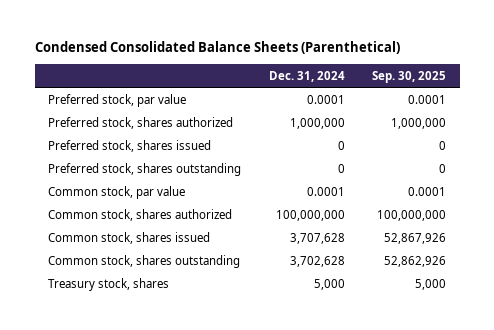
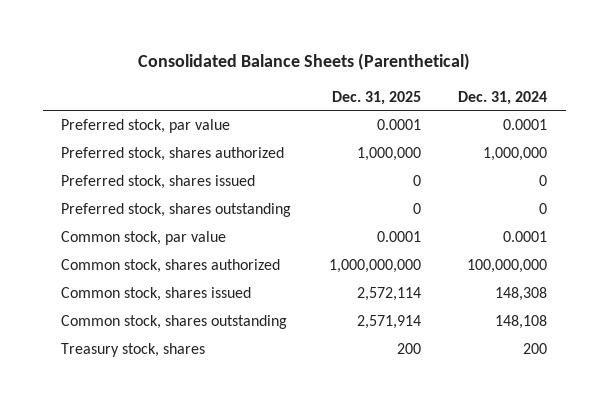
- Condensed Consolidated Balance Sheets (Parenthetical)
+ Consolidated Balance Sheets (Parenthetical)
- | Dec. 31, 2024 | Sep. 30, 2025
+ | Dec. 31, 2025 | Dec. 31, 2024
- Common stock, shares issued | 3,707,628 | 52,867,926
- Common stock, shares outstanding | 3,702,628 | 52,862,926
- Treasury stock, shares | 5,000 | 5,000
+ Common stock, shares issued | 2,572,114 | 148,308
+ Common stock, shares outstanding | 2,571,914 | 148,108
+ Treasury stock, shares | 200 | 200

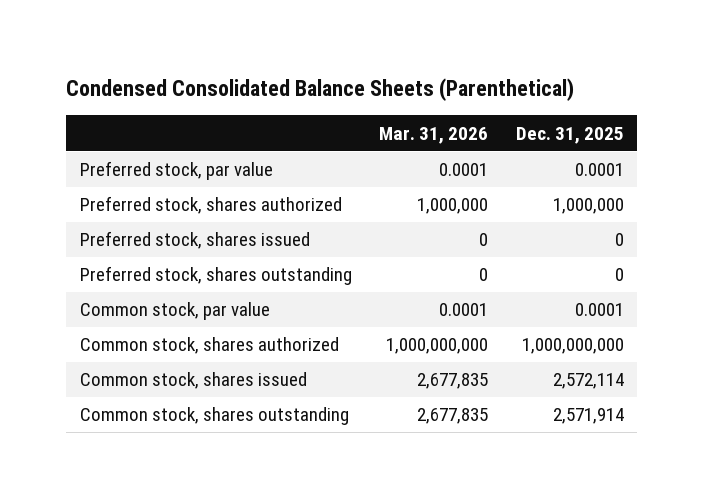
- Consolidated Balance Sheets (Parenthetical)
+ Condensed Consolidated Balance Sheets (Parenthetical)
- | Dec. 31, 2025 | Dec. 31, 2024
+ | Mar. 31, 2026 | Dec. 31, 2025
- Treasury stock, shares | 200 | 200

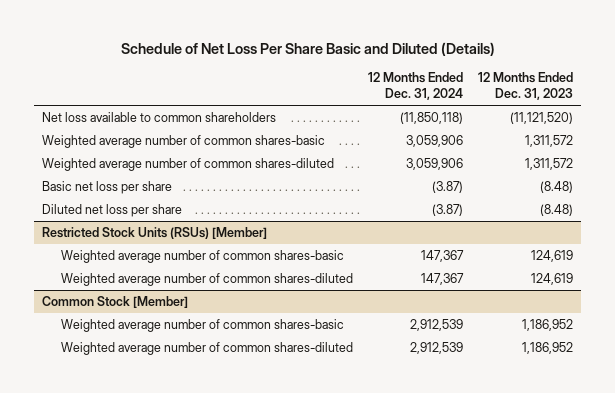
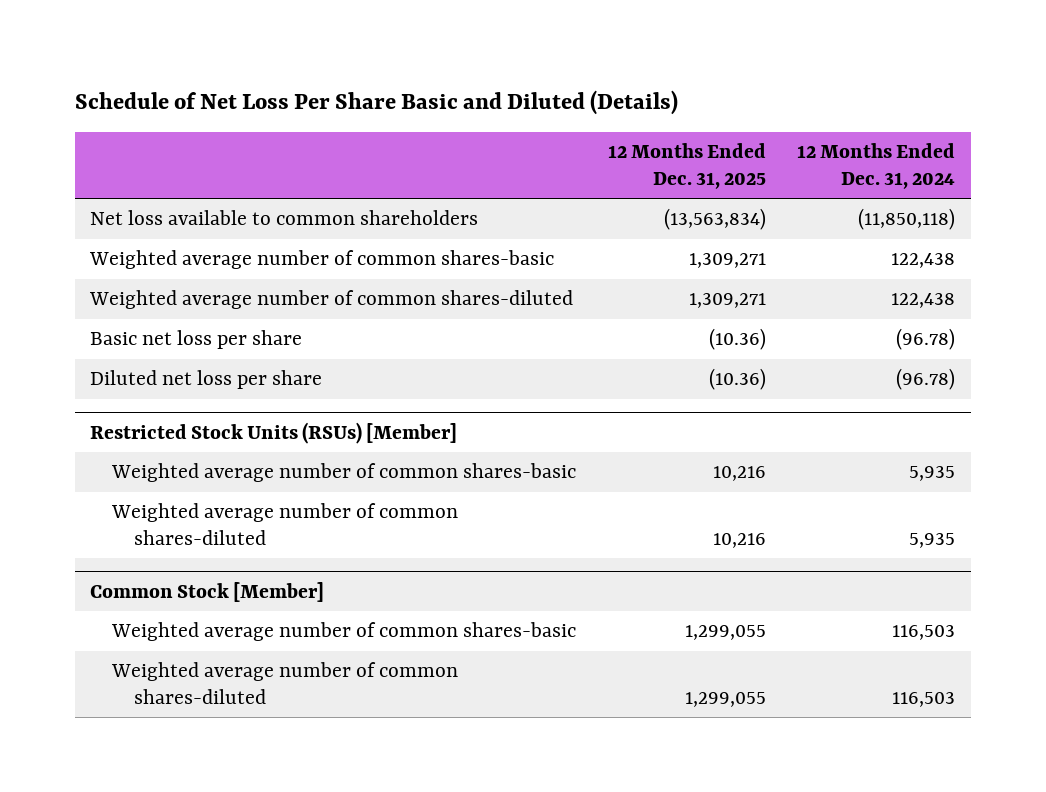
- | 12 Months Ended Dec. 31, 2024 | 12 Months Ended Dec. 31, 2023
+ | 12 Months Ended Dec. 31, 2025 | 12 Months Ended Dec. 31, 2024
- Weighted average number of common shares-basic | 3,059,906 | 1,311,572
- Weighted average number of common shares-diluted | 3,059,906 | 1,311,572
- Basic net loss per share | (3.87) | (8.48)
- Diluted net loss per share | (3.87) | (8.48)
+ Weighted average number of common shares-basic | 1,309,271 | 122,438
+ Weighted average number of common shares-diluted | 1,309,271 | 122,438
+ Basic net loss per share | (10.36) | (96.78)
+ Diluted net loss per share | (10.36) | (96.78)
@ Restricted Stock Units (RSUs) [Member]
- Weighted average number of common shares-basic | 147,367 | 124,619
- Weighted average number of common shares-diluted | 147,367 | 124,619
+ Weighted average number of common shares-basic | 10,216 | 5,935
+ Weighted average number of common shares-diluted | 10,216 | 5,935
@ Common Stock [Member]
- Weighted average number of common shares-basic | 2,912,539 | 1,186,952
- Weighted average number of common shares-diluted | 2,912,539 | 1,186,952
+ Weighted average number of common shares-basic | 1,299,055 | 116,503
+ Weighted average number of common shares-diluted | 1,299,055 | 116,503

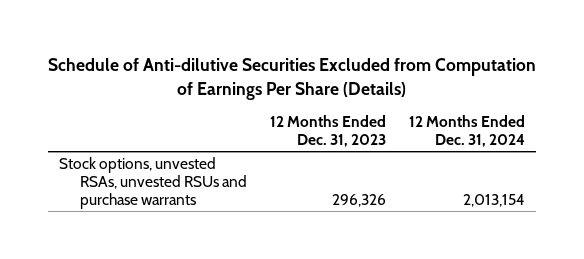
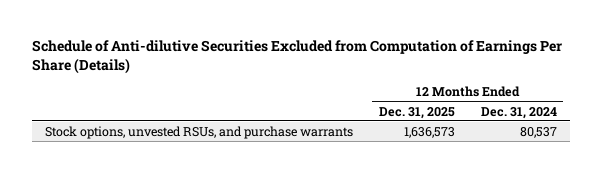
- | 12 Months Ended Dec. 31, 2023 | 12 Months Ended Dec. 31, 2024
+ | 12 Months Ended Dec. 31, 2025 | 12 Months Ended Dec. 31, 2024
- Stock options, unvested RSAs, unvested RSUs and purchase warrants | 296,326 | 2,013,154
+ Stock options, unvested RSUs, and purchase warrants | 1,636,573 | 80,537

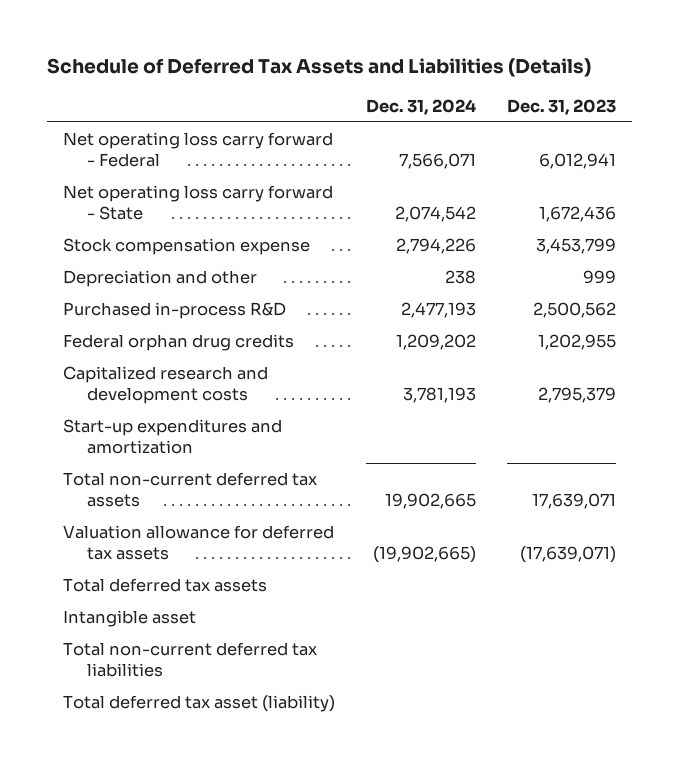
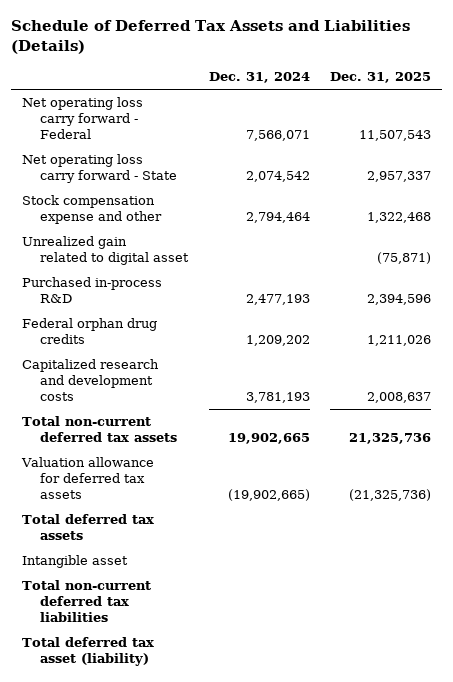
- | Dec. 31, 2024 | Dec. 31, 2023
+ | Dec. 31, 2024 | Dec. 31, 2025
- Stock compensation expense | 2,794,226 | 3,453,799
- Depreciation and other | 238 | 999
+ Stock compensation expense and other | 2,794,464 | 1,322,468
+ Unrealized gain related to digital asset | | (75,871)
- Start-up expenditures and amortization

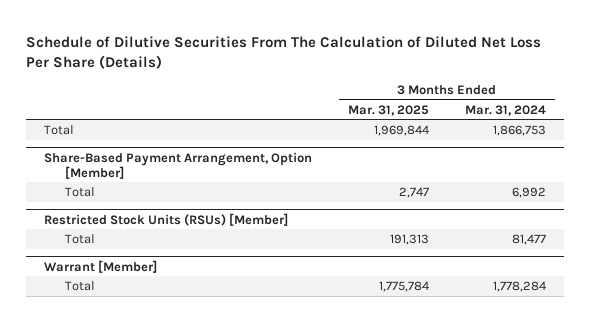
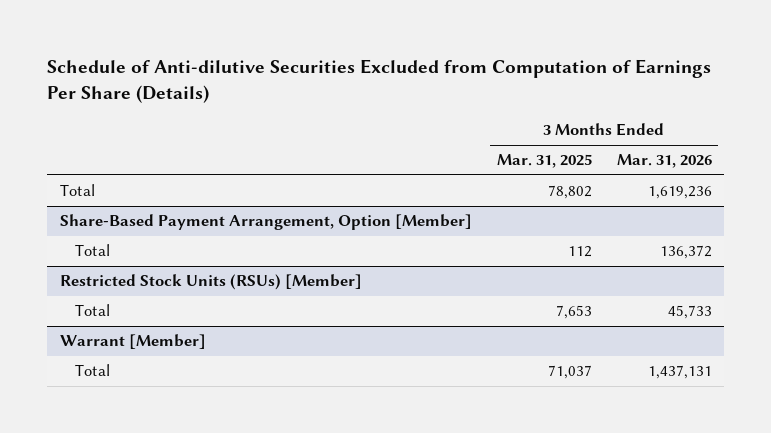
- Schedule of Dilutive Securities From The Calculation of Diluted Net Loss Per Share (Details)
+ Schedule of Anti-dilutive Securities Excluded from Computation of Earnings Per Share (Details)
- | 3 Months Ended Mar. 31, 2025 | 3 Months Ended Mar. 31, 2024
+ | 3 Months Ended Mar. 31, 2025 | 3 Months Ended Mar. 31, 2026
- Total | 1,969,844 | 1,866,753
+ Total | 78,802 | 1,619,236
@ Share-Based Payment Arrangement, Option [Member]
- Total | 2,747 | 6,992
+ Total | 112 | 136,372
@ Restricted Stock Units (RSUs) [Member]
- Total | 191,313 | 81,477
+ Total | 7,653 | 45,733
@ Warrant [Member]
- Total | 1,775,784 | 1,778,284
+ Total | 71,037 | 1,437,131

